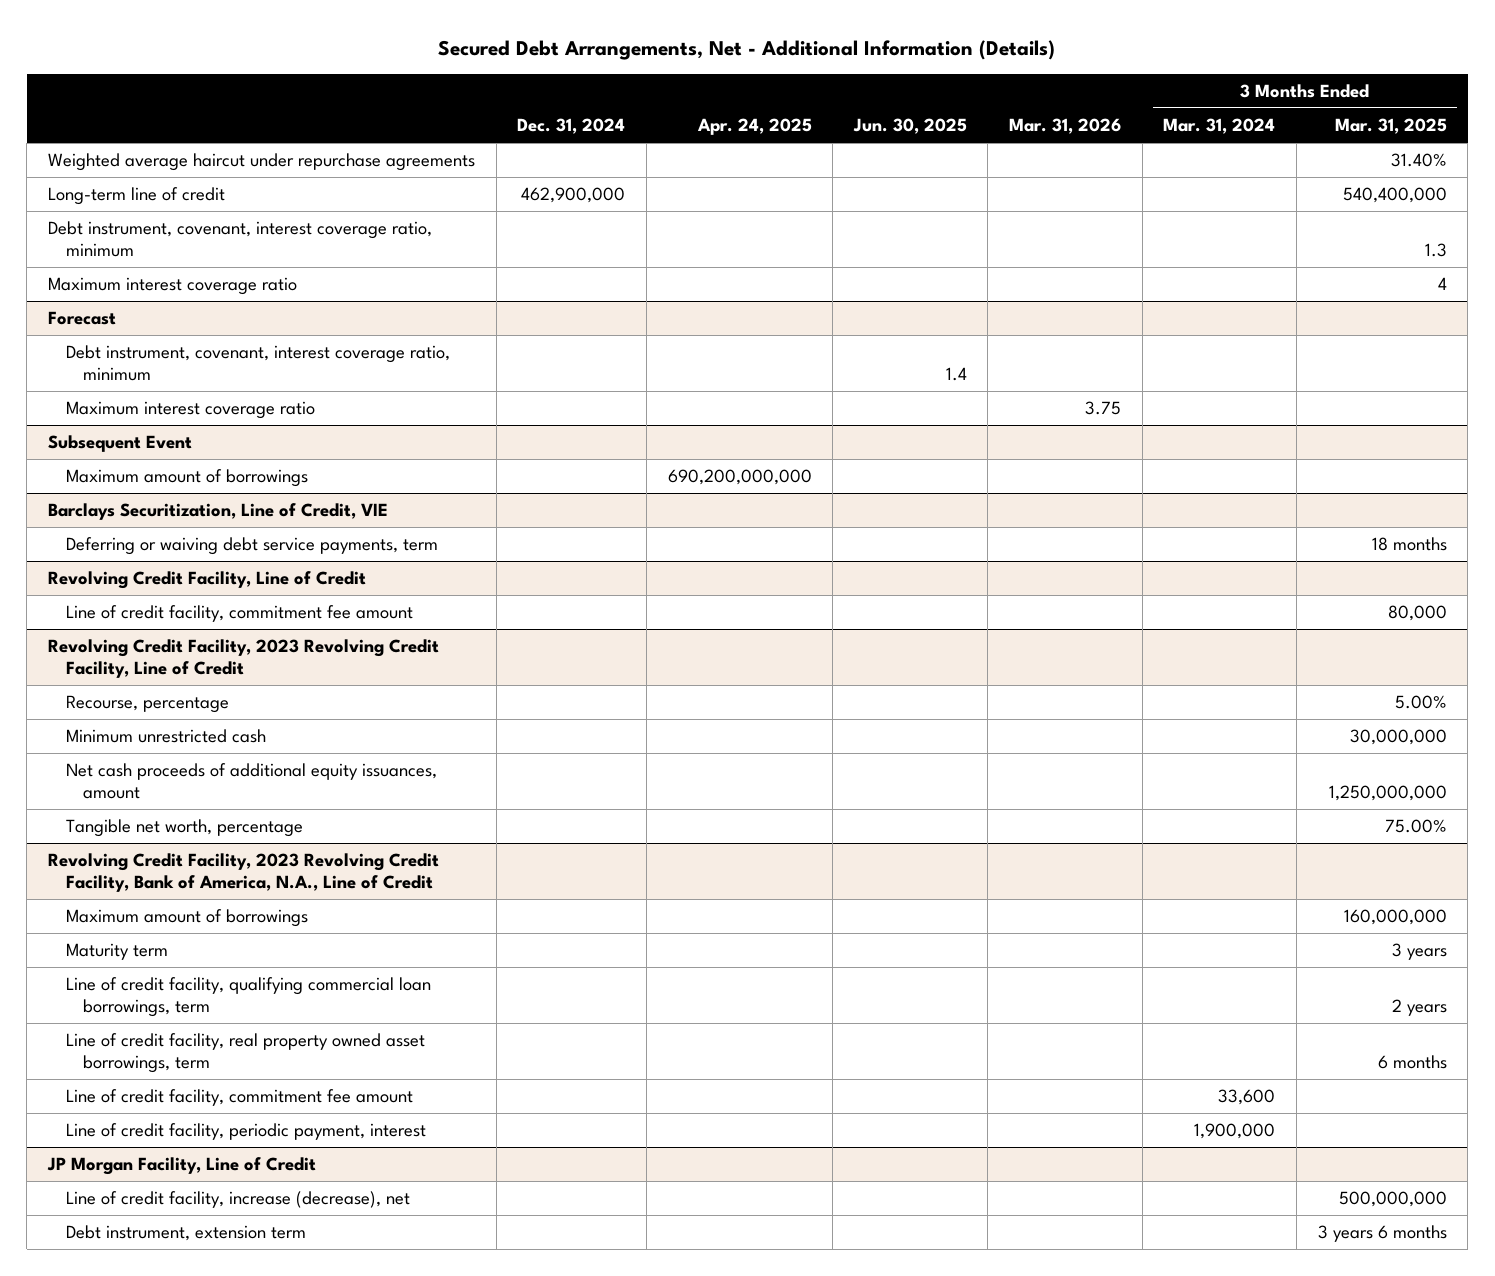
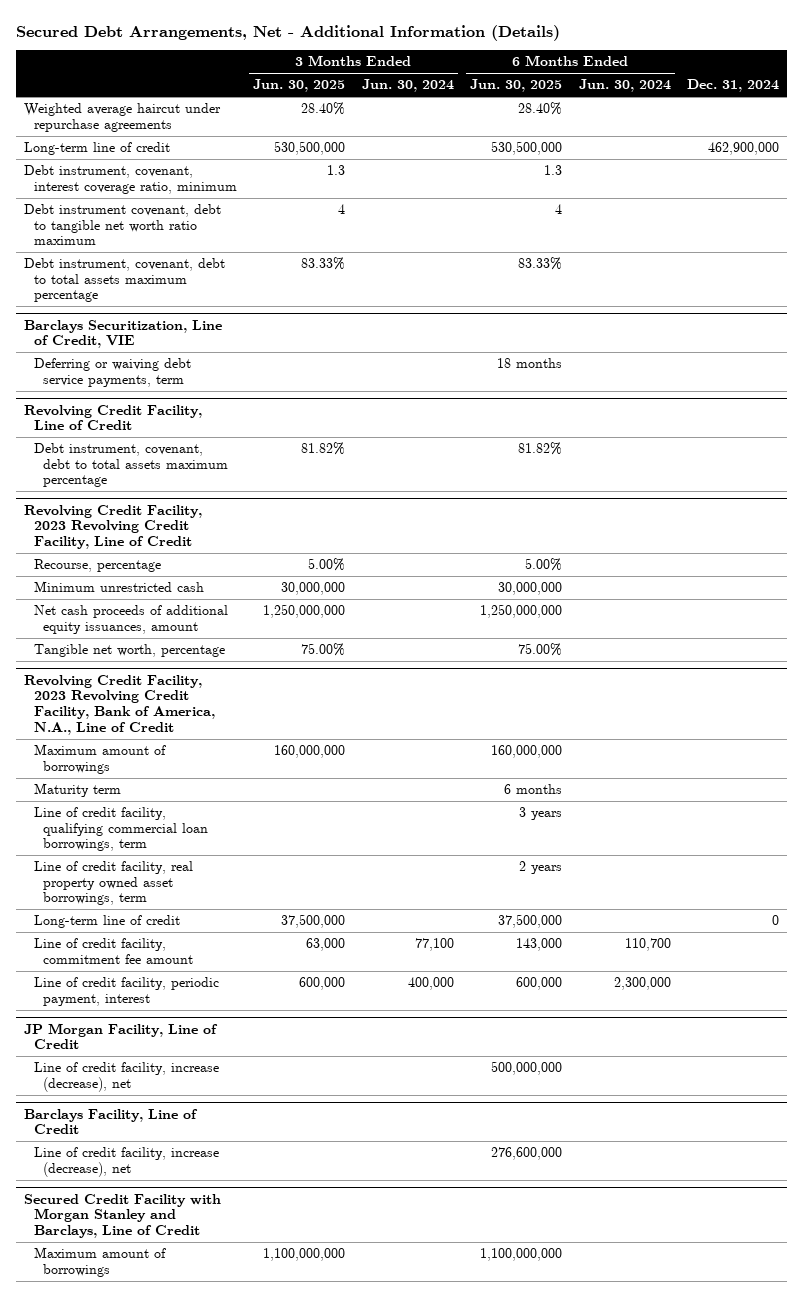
- | Dec. 31, 2024 | Apr. 24, 2025 | Jun. 30, 2025 | Mar. 31, 2026 | 3 Months Ended Mar. 31, 2024 | 3 Months Ended Mar. 31, 2025
+ | 3 Months Ended Jun. 30, 2025 | 3 Months Ended Jun. 30, 2024 | 6 Months Ended Jun. 30, 2025 | 6 Months Ended Jun. 30, 2024 | Dec. 31, 2024
- Maximum interest coverage ratio | | | | | | 4
- Forecast
- Debt instrument, covenant, interest coverage ratio, minimum | | | 1.4 | | |
- Maximum interest coverage ratio | | | | 3.75 | |
- Subsequent Event
- Maximum amount of borrowings | | 690,200,000,000 | | | |
+ Debt instrument covenant, debt to tangible net worth ratio maximum | 4 | | 4 | |
+ Debt instrument, covenant, debt to total assets maximum percentage | 83.33% | | 83.33% | |
@ Revolving Credit Facility, Line of Credit
- Line of credit facility, commitment fee amount | | | | | | 80,000
+ Debt instrument, covenant, debt to total assets maximum percentage | 81.82% | | 81.82% | |
@ Revolving Credit Facility, 2023 Revolving Credit Facility, Bank of America, N.A., Line of Credit
+ Long-term line of credit | 37,500,000 | | 37,500,000 | | 0
@ JP Morgan Facility, Line of Credit
- Debt instrument, extension term | | | | | | 3 years 6 months
+ Barclays Facility, Line of Credit
+ Line of credit facility, increase (decrease), net | | | 276,600,000 | |
+ Secured Credit Facility with Morgan Stanley and Barclays, Line of Credit
+ Maximum amount of borrowings | 1,100,000,000 | | 1,100,000,000 | |

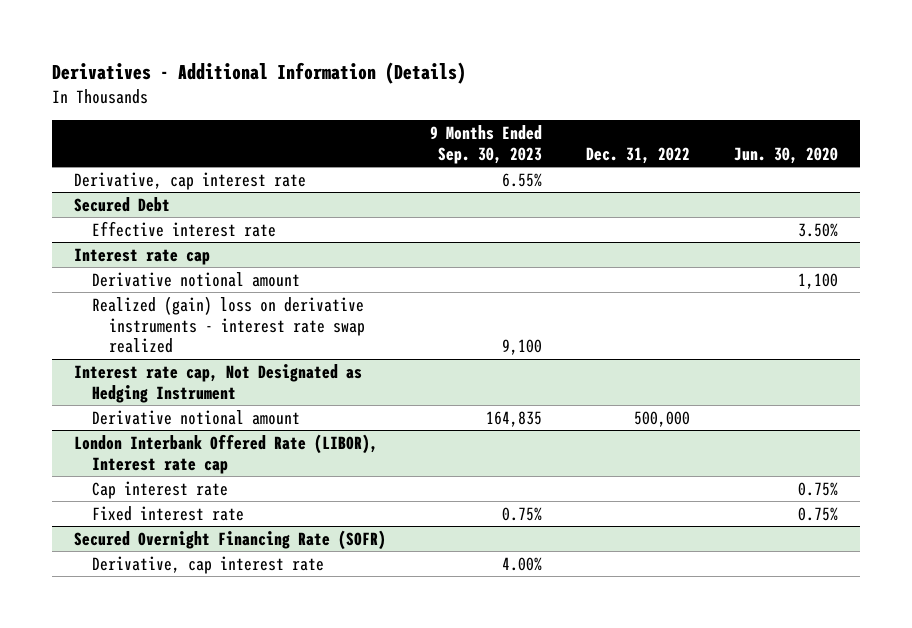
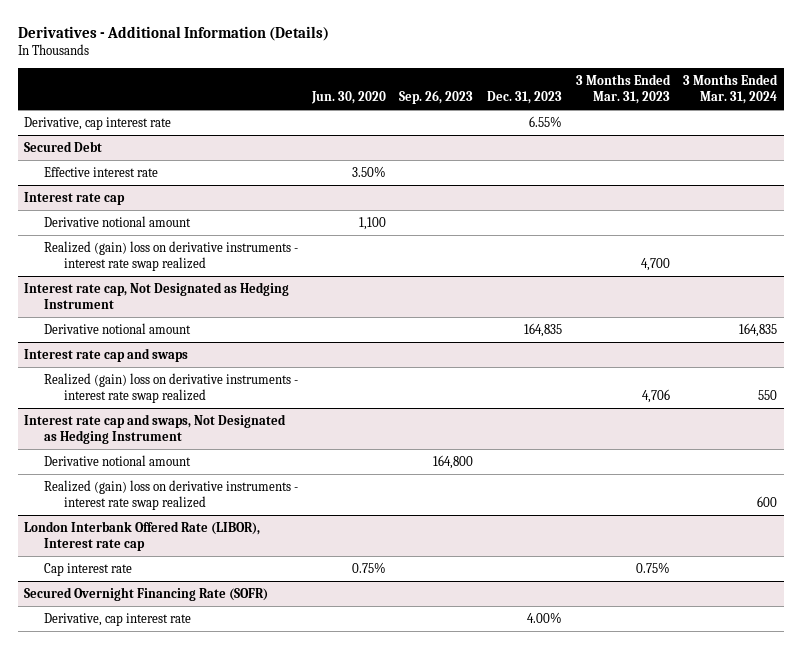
- | 9 Months Ended Sep. 30, 2023 | Dec. 31, 2022 | Jun. 30, 2020
+ | Jun. 30, 2020 | Sep. 26, 2023 | Dec. 31, 2023 | 3 Months Ended Mar. 31, 2023 | 3 Months Ended Mar. 31, 2024
+ Interest rate cap and swaps
+ Realized (gain) loss on derivative instruments - interest rate swap realized | | | | 4,706 | 550
+ Interest rate cap and swaps, Not Designated as Hedging Instrument
+ Derivative notional amount | | 164,800 | | |
+ Realized (gain) loss on derivative instruments - interest rate swap realized | | | | | 600
@ London Interbank Offered Rate (LIBOR), Interest rate cap
- Fixed interest rate | 0.75% | | 0.75%

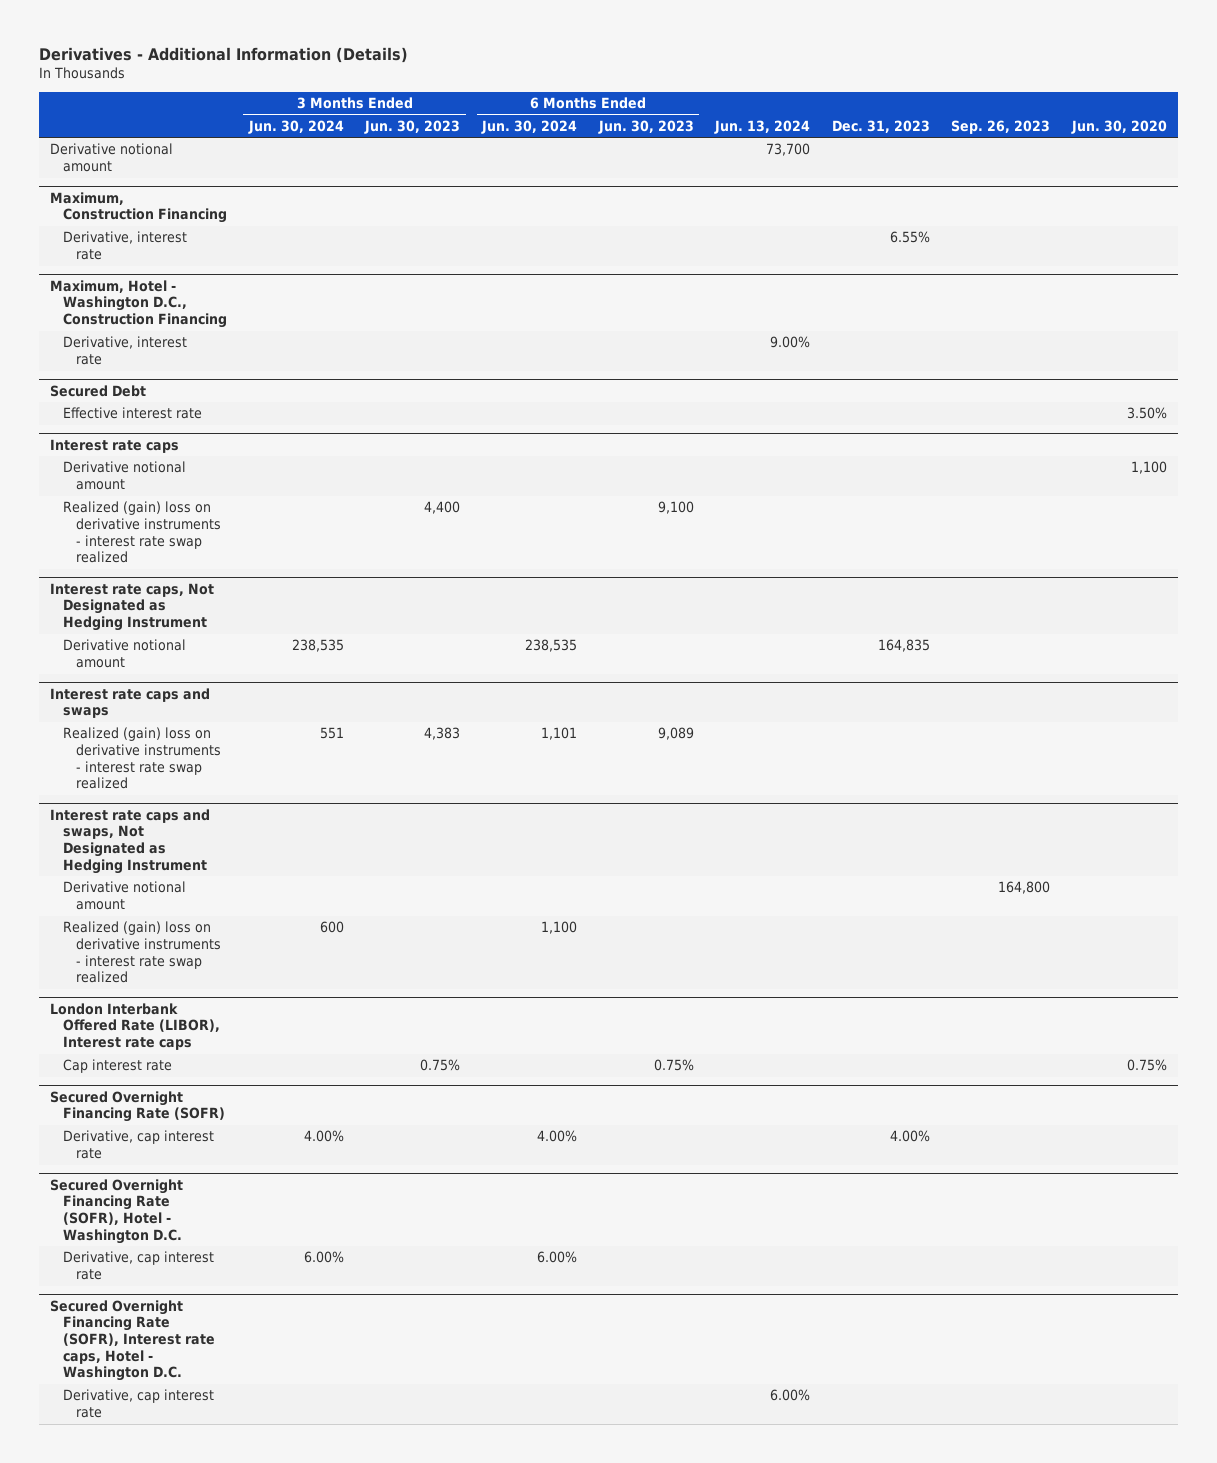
- | Jun. 30, 2020 | Sep. 26, 2023 | Dec. 31, 2023 | 3 Months Ended Mar. 31, 2023 | 3 Months Ended Mar. 31, 2024
+ | 3 Months Ended Jun. 30, 2024 | 3 Months Ended Jun. 30, 2023 | 6 Months Ended Jun. 30, 2024 | 6 Months Ended Jun. 30, 2023 | Jun. 13, 2024 | Dec. 31, 2023 | Sep. 26, 2023 | Jun. 30, 2020
- Derivative, cap interest rate | | | 6.55% | |
+ Derivative notional amount | | | | | 73,700 | | |
+ Maximum, Construction Financing
+ Derivative, interest rate | | | | | | 6.55% | |
+ Maximum, Hotel - Washington D.C., Construction Financing
+ Derivative, interest rate | | | | | 9.00% | | |
- Interest rate cap
+ Interest rate caps
- Interest rate cap, Not Designated as Hedging Instrument
+ Interest rate caps, Not Designated as Hedging Instrument
- Interest rate cap and swaps
+ Interest rate caps and swaps
- Interest rate cap and swaps, Not Designated as Hedging Instrument
+ Interest rate caps and swaps, Not Designated as Hedging Instrument
- London Interbank Offered Rate (LIBOR), Interest rate cap
+ London Interbank Offered Rate (LIBOR), Interest rate caps
+ Secured Overnight Financing Rate (SOFR), Hotel - Washington D.C.
+ Derivative, cap interest rate | 6.00% | | 6.00% | | | | |
+ Secured Overnight Financing Rate (SOFR), Interest rate caps, Hotel - Washington D.C.
+ Derivative, cap interest rate | | | | | 6.00% | | |

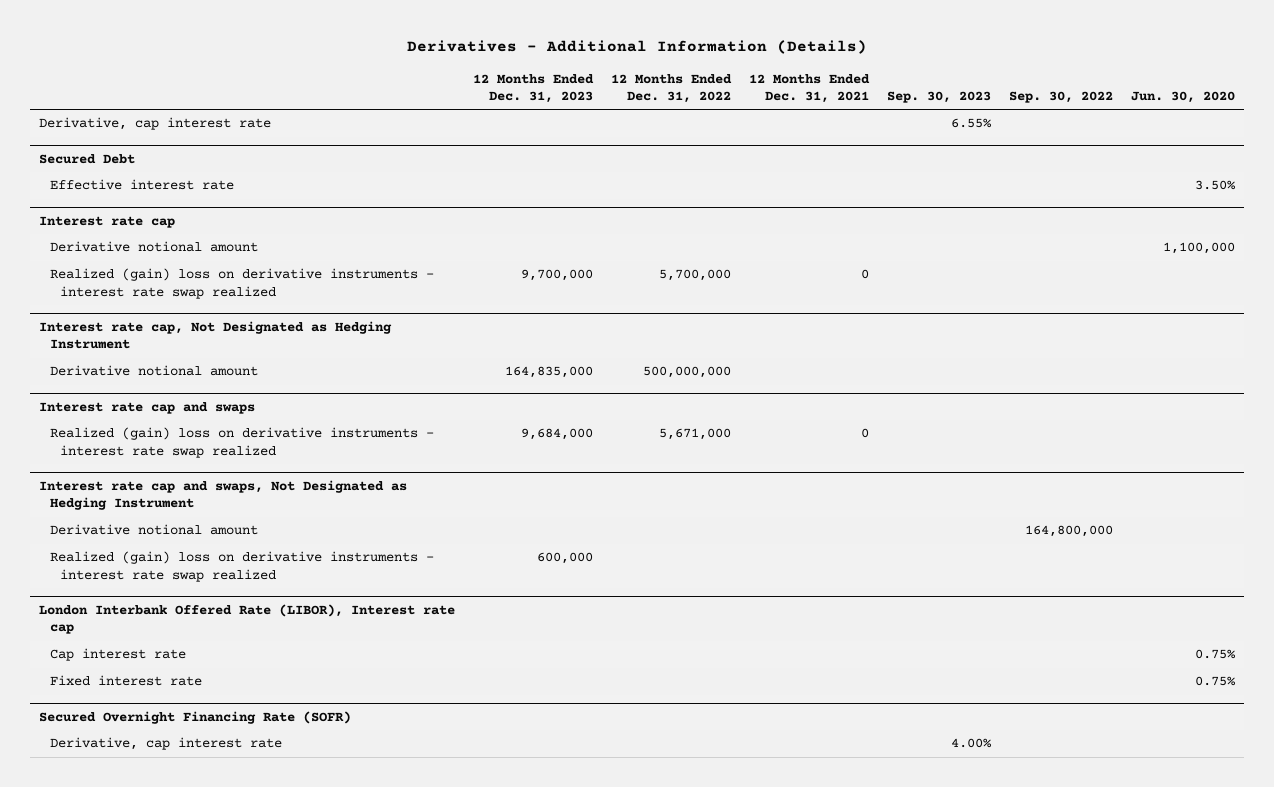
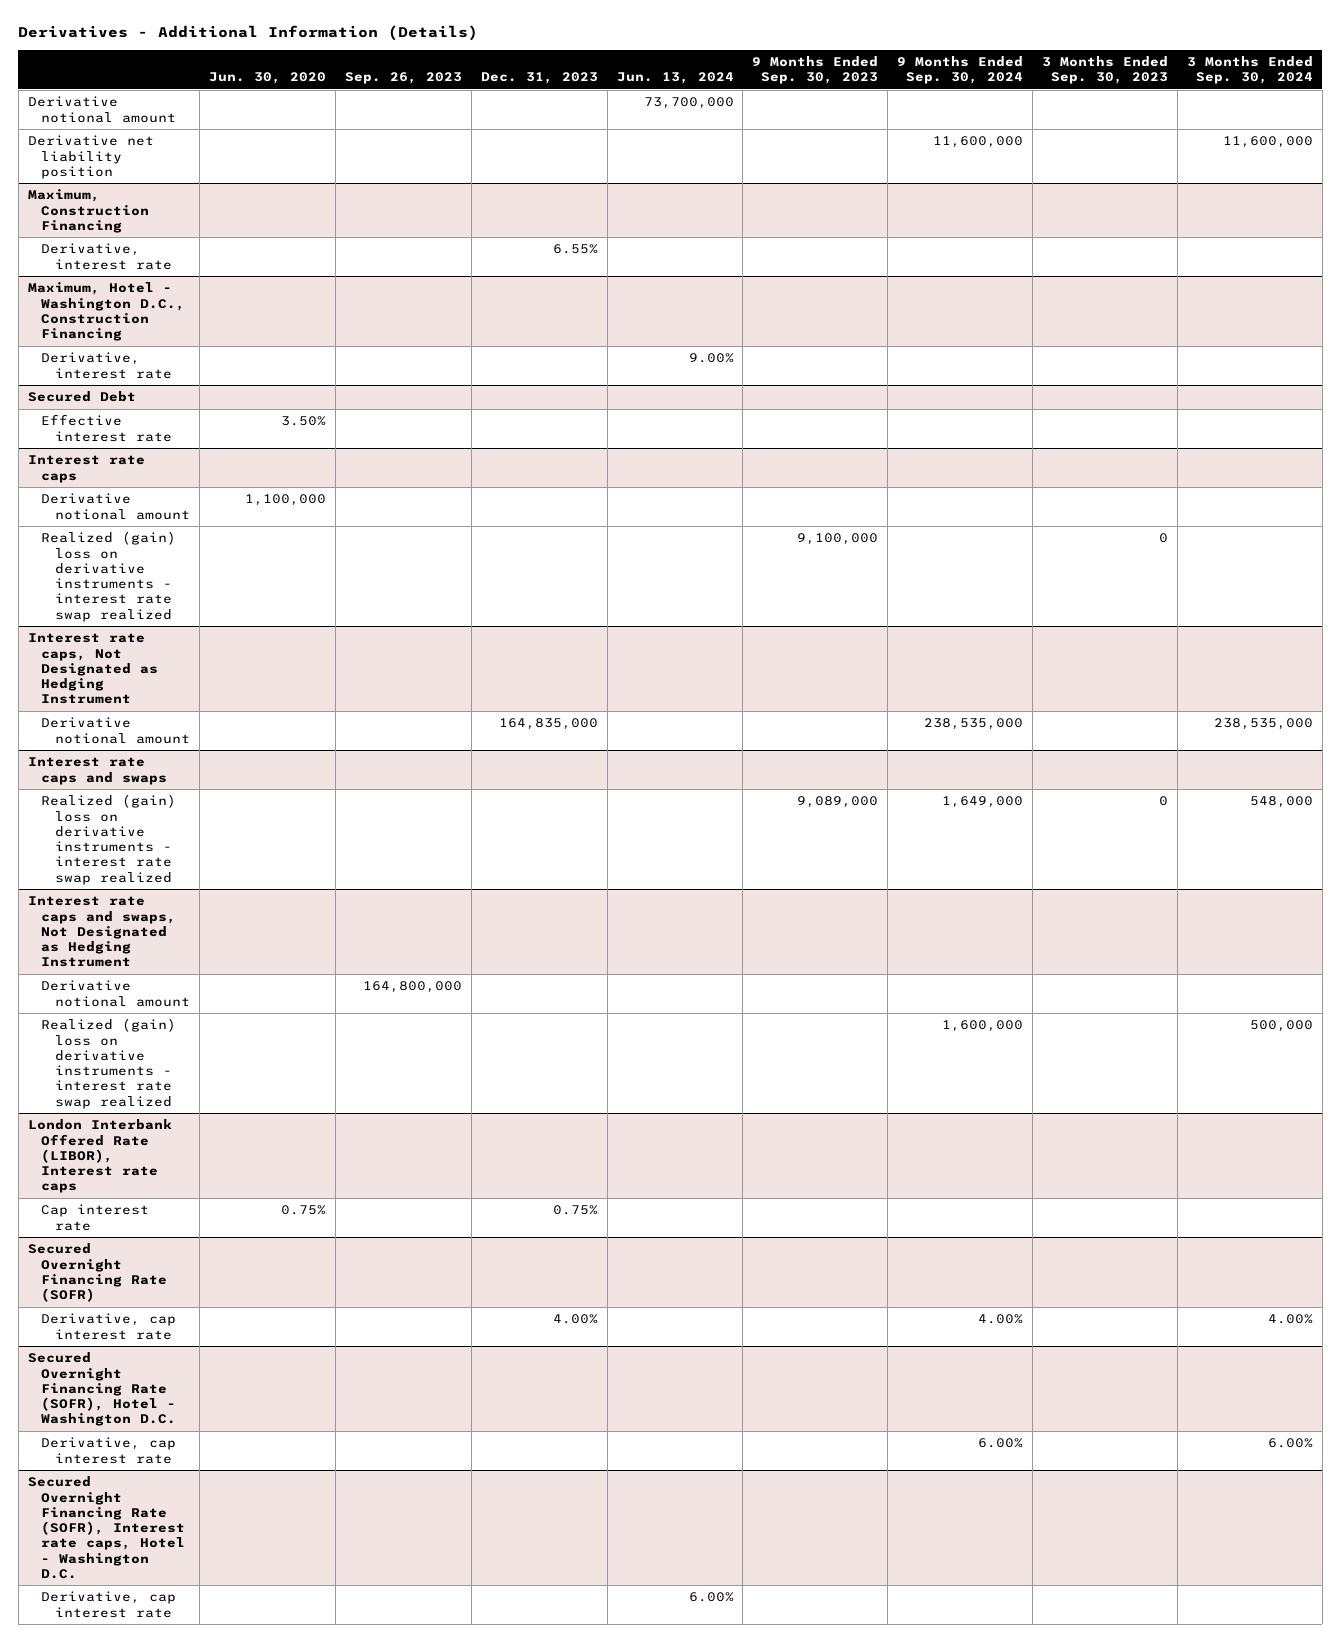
- | 12 Months Ended Dec. 31, 2023 | 12 Months Ended Dec. 31, 2022 | 12 Months Ended Dec. 31, 2021 | Sep. 30, 2023 | Sep. 30, 2022 | Jun. 30, 2020
+ | Jun. 30, 2020 | Sep. 26, 2023 | Dec. 31, 2023 | Jun. 13, 2024 | 9 Months Ended Sep. 30, 2023 | 9 Months Ended Sep. 30, 2024 | 3 Months Ended Sep. 30, 2023 | 3 Months Ended Sep. 30, 2024
- Derivative, cap interest rate | | | | 6.55% | |
+ Derivative notional amount | | | | 73,700,000 | | | |
+ Derivative net liability position | | | | | | 11,600,000 | | 11,600,000
+ Maximum, Construction Financing
+ Derivative, interest rate | | | 6.55% | | | | |
+ Maximum, Hotel - Washington D.C., Construction Financing
+ Derivative, interest rate | | | | 9.00% | | | |
- Interest rate cap
+ Interest rate caps
- Interest rate cap, Not Designated as Hedging Instrument
+ Interest rate caps, Not Designated as Hedging Instrument
- Interest rate cap and swaps
+ Interest rate caps and swaps
- Interest rate cap and swaps, Not Designated as Hedging Instrument
+ Interest rate caps and swaps, Not Designated as Hedging Instrument
- London Interbank Offered Rate (LIBOR), Interest rate cap
+ London Interbank Offered Rate (LIBOR), Interest rate caps
- Fixed interest rate | | | | | | 0.75%
+ Secured Overnight Financing Rate (SOFR), Hotel - Washington D.C.
+ Derivative, cap interest rate | | | | | | 6.00% | | 6.00%
+ Secured Overnight Financing Rate (SOFR), Interest rate caps, Hotel - Washington D.C.
+ Derivative, cap interest rate | | | | 6.00% | | | |

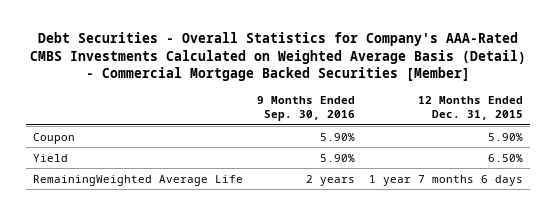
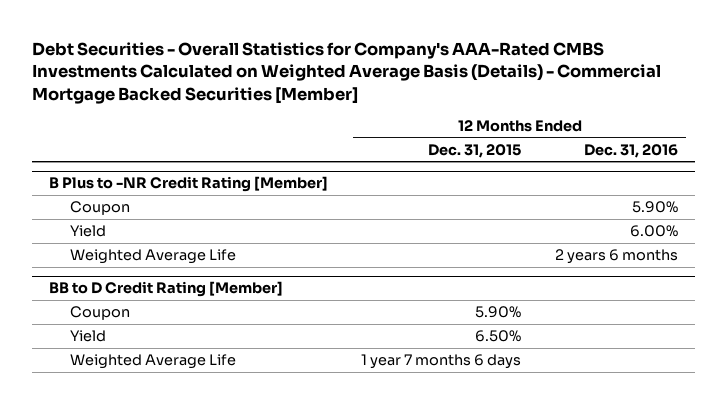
- Debt Securities - Overall Statistics for Company's AAA-Rated CMBS Investments Calculated on Weighted Average Basis (Detail) - Commercial Mortgage Backed Securities [Member]
+ Debt Securities - Overall Statistics for Company's AAA-Rated CMBS Investments Calculated on Weighted Average Basis (Details) - Commercial Mortgage Backed Securities [Member]
- | 9 Months Ended Sep. 30, 2016 | 12 Months Ended Dec. 31, 2015
+ | 12 Months Ended Dec. 31, 2015 | 12 Months Ended Dec. 31, 2016
+ B Plus to -NR Credit Rating [Member]
+ Coupon | | 5.90%
+ Yield | | 6.00%
+ Weighted Average Life | | 2 years 6 months
+ BB to D Credit Rating [Member]
- RemainingWeighted Average Life | 2 years | 1 year 7 months 6 days
+ Weighted Average Life | 1 year 7 months 6 days |

